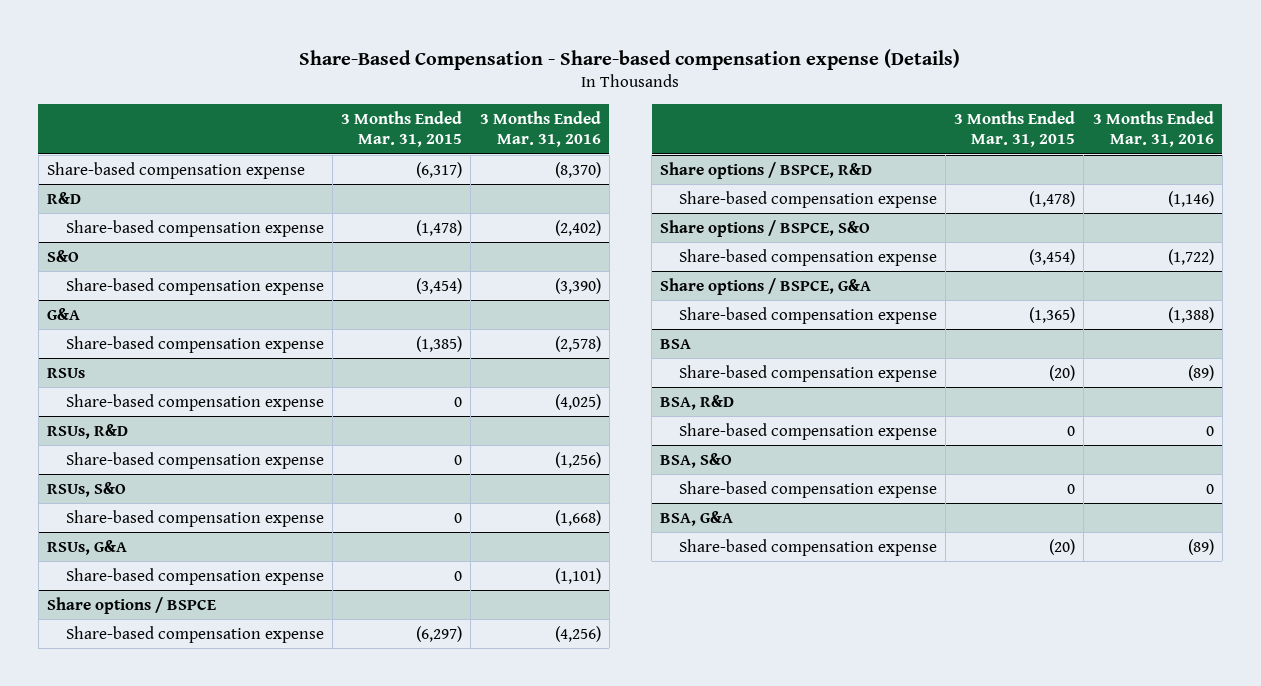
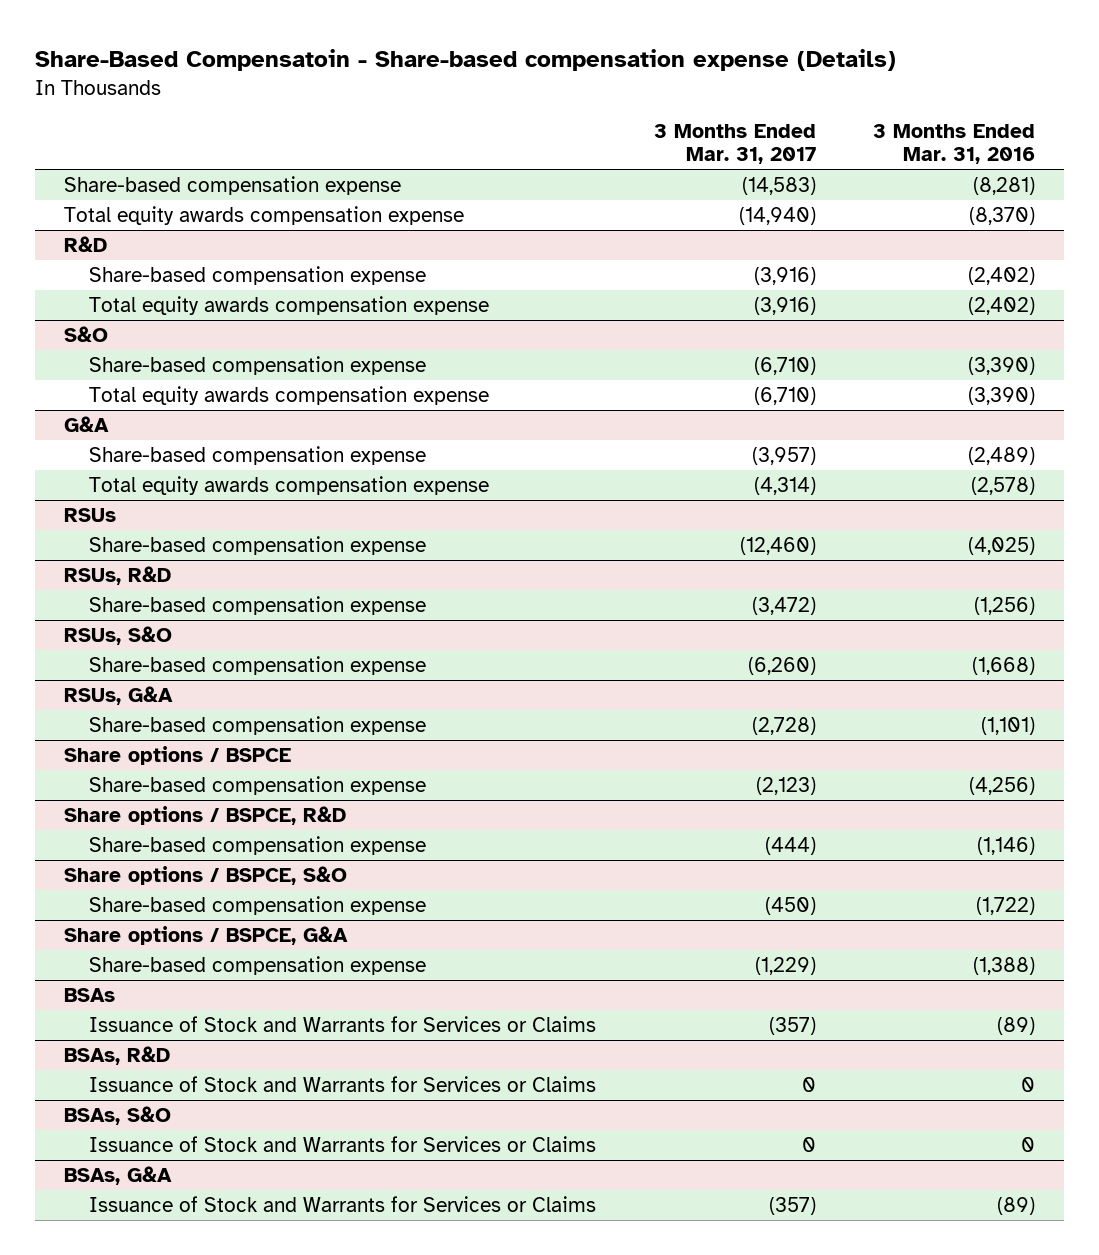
- Share-Based Compensation - Share-based compensation expense (Details)
+ Share-Based Compensatoin - Share-based compensation expense (Details)
- | 3 Months Ended Mar. 31, 2015 | 3 Months Ended Mar. 31, 2016
+ | 3 Months Ended Mar. 31, 2017 | 3 Months Ended Mar. 31, 2016
- Share-based compensation expense | (6,317) | (8,370)
+ Share-based compensation expense | (14,583) | (8,281)
+ Total equity awards compensation expense | (14,940) | (8,370)
@ R&D
+ Total equity awards compensation expense | (3,916) | (2,402)
@ S&O
+ Total equity awards compensation expense | (6,710) | (3,390)
@ G&A
- Share-based compensation expense | (1,385) | (2,578)
+ Share-based compensation expense | (3,957) | (2,489)
+ Total equity awards compensation expense | (4,314) | (2,578)
- BSA
- Share-based compensation expense | (20) | (89)
- BSA, R&D
- Share-based compensation expense | 0 | 0
- BSA, S&O
- Share-based compensation expense | 0 | 0
- BSA, G&A
- Share-based compensation expense | (20) | (89)
+ BSAs
+ Issuance of Stock and Warrants for Services or Claims | (357) | (89)
+ BSAs, R&D
+ Issuance of Stock and Warrants for Services or Claims | 0 | 0
+ BSAs, S&O
+ Issuance of Stock and Warrants for Services or Claims | 0 | 0
+ BSAs, G&A
+ Issuance of Stock and Warrants for Services or Claims | (357) | (89)

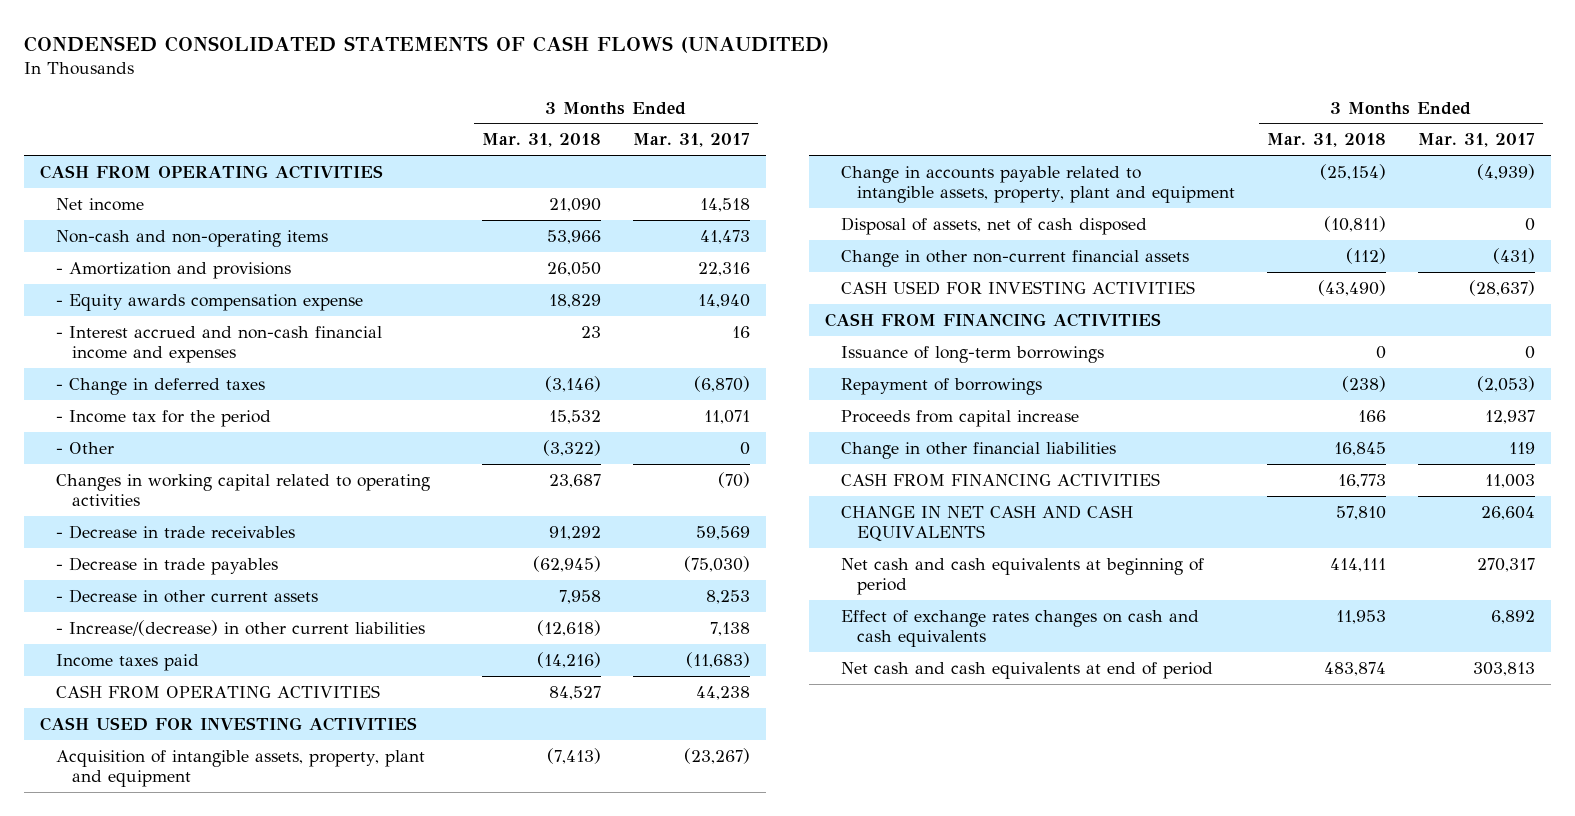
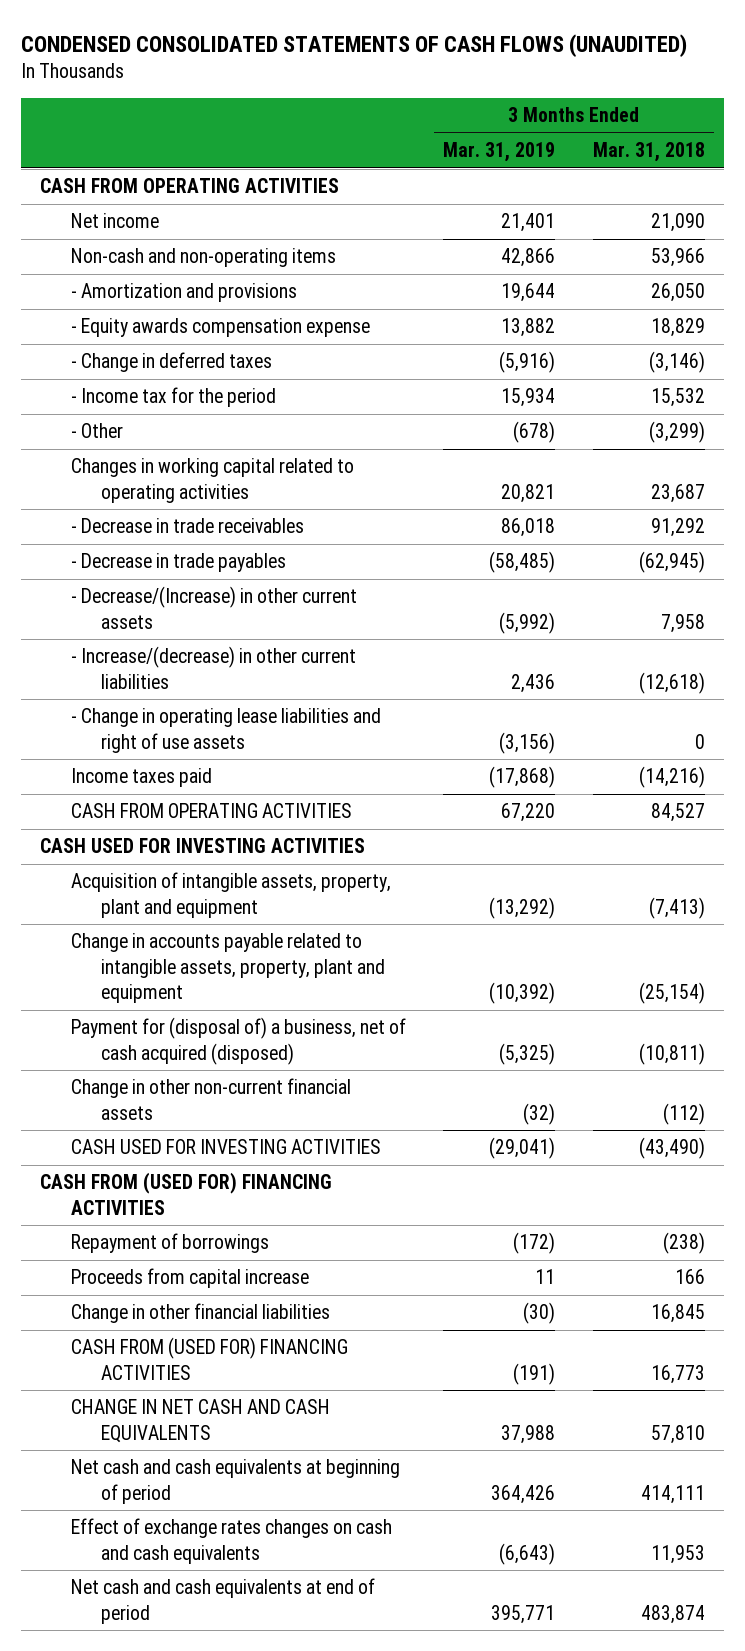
- | 3 Months Ended Mar. 31, 2018 | 3 Months Ended Mar. 31, 2017
+ | 3 Months Ended Mar. 31, 2019 | 3 Months Ended Mar. 31, 2018
- - Interest accrued and non-cash financial income and expenses | 23 | 16
- - Other | (3,322) | 0
+ - Other | (678) | (3,299)
- - Decrease in other current assets | 7,958 | 8,253
+ - Decrease/(Increase) in other current assets | (5,992) | 7,958
+ - Change in operating lease liabilities and right of use assets | (3,156) | 0
- Disposal of assets, net of cash disposed | (10,811) | 0
+ Payment for (disposal of) a business, net of cash acquired (disposed) | (5,325) | (10,811)
- CASH FROM FINANCING ACTIVITIES
- Issuance of long-term borrowings | 0 | 0
+ CASH FROM (USED FOR) FINANCING ACTIVITIES
- CASH FROM FINANCING ACTIVITIES | 16,773 | 11,003
+ CASH FROM (USED FOR) FINANCING ACTIVITIES | (191) | 16,773

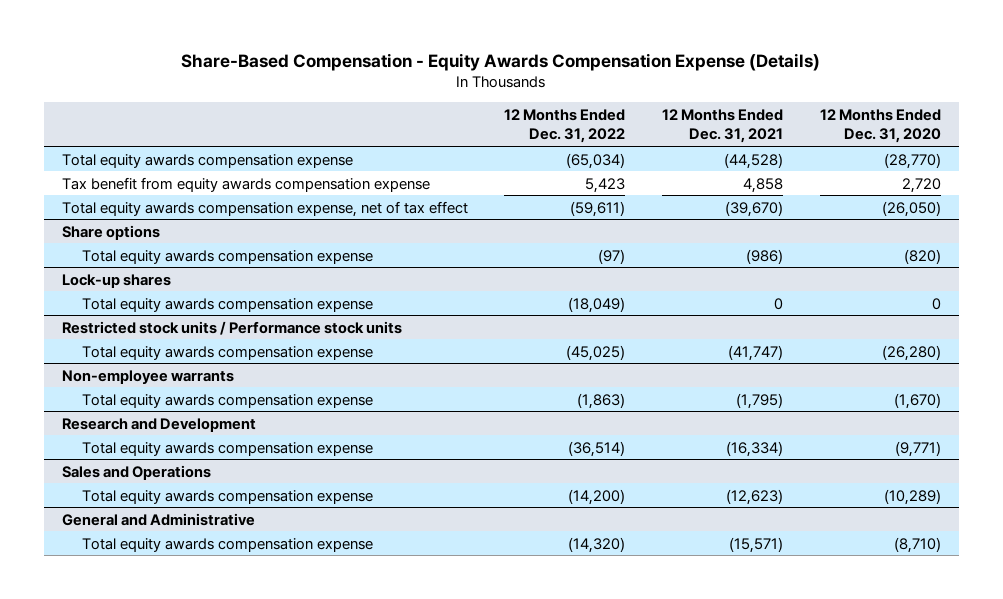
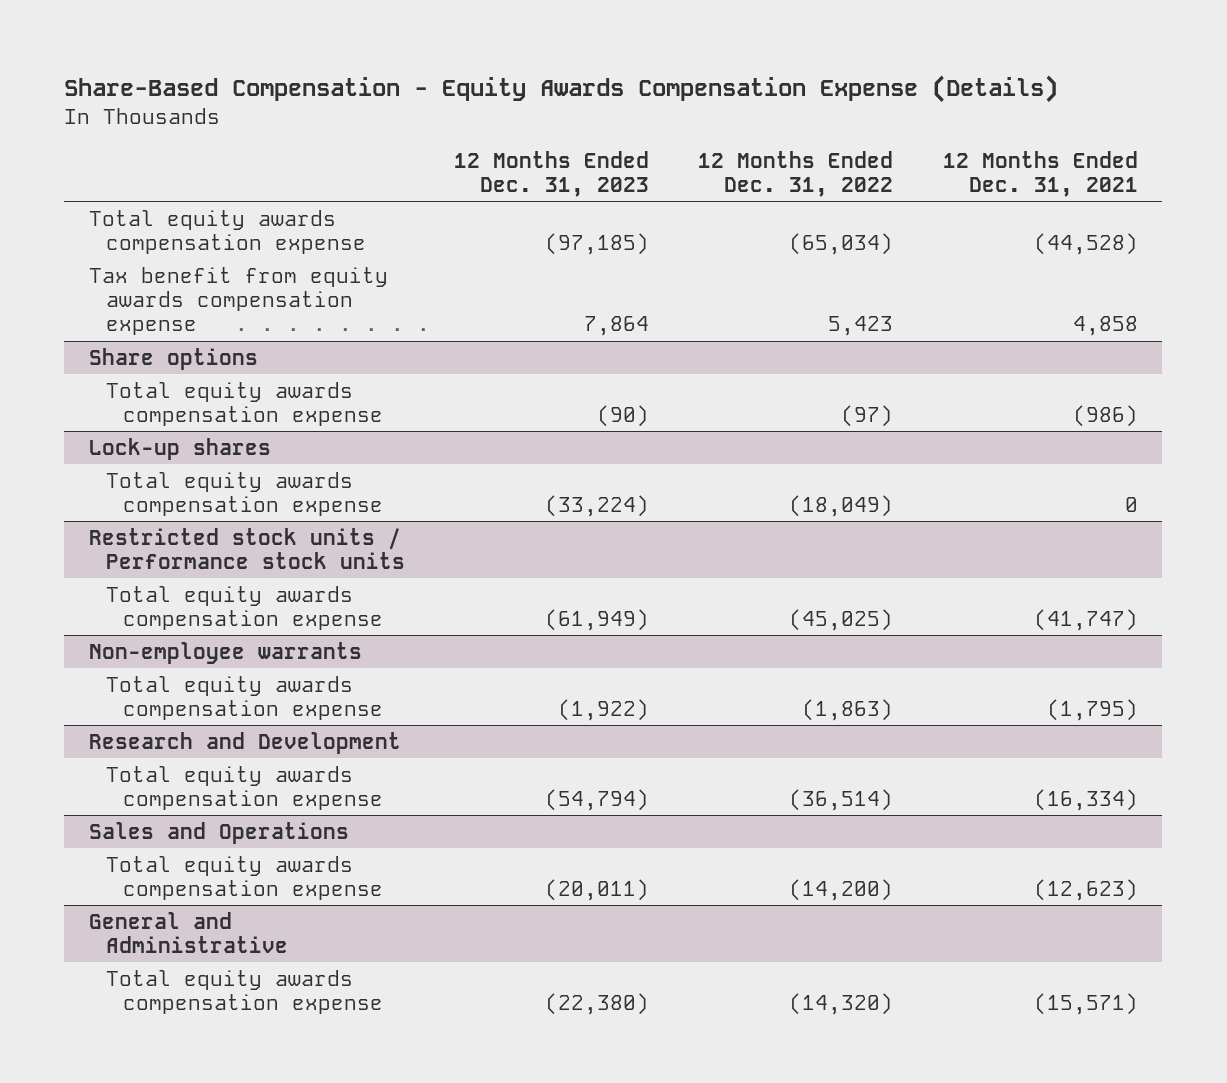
- | 12 Months Ended Dec. 31, 2022 | 12 Months Ended Dec. 31, 2021 | 12 Months Ended Dec. 31, 2020
+ | 12 Months Ended Dec. 31, 2023 | 12 Months Ended Dec. 31, 2022 | 12 Months Ended Dec. 31, 2021
- Total equity awards compensation expense, net of tax effect | (59,611) | (39,670) | (26,050)

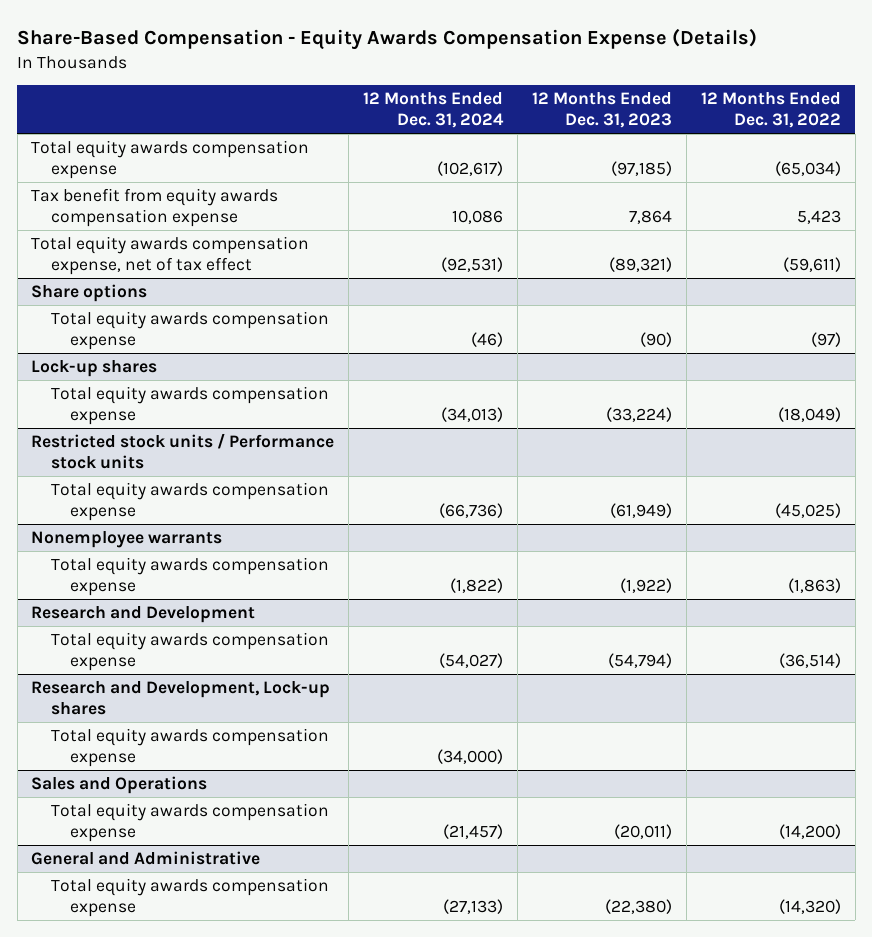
- | 12 Months Ended Dec. 31, 2023 | 12 Months Ended Dec. 31, 2022 | 12 Months Ended Dec. 31, 2021
+ | 12 Months Ended Dec. 31, 2024 | 12 Months Ended Dec. 31, 2023 | 12 Months Ended Dec. 31, 2022
+ Total equity awards compensation expense, net of tax effect | (92,531) | (89,321) | (59,611)
- Non-employee warrants
+ Nonemployee warrants
+ Research and Development, Lock-up shares
+ Total equity awards compensation expense | (34,000) | |

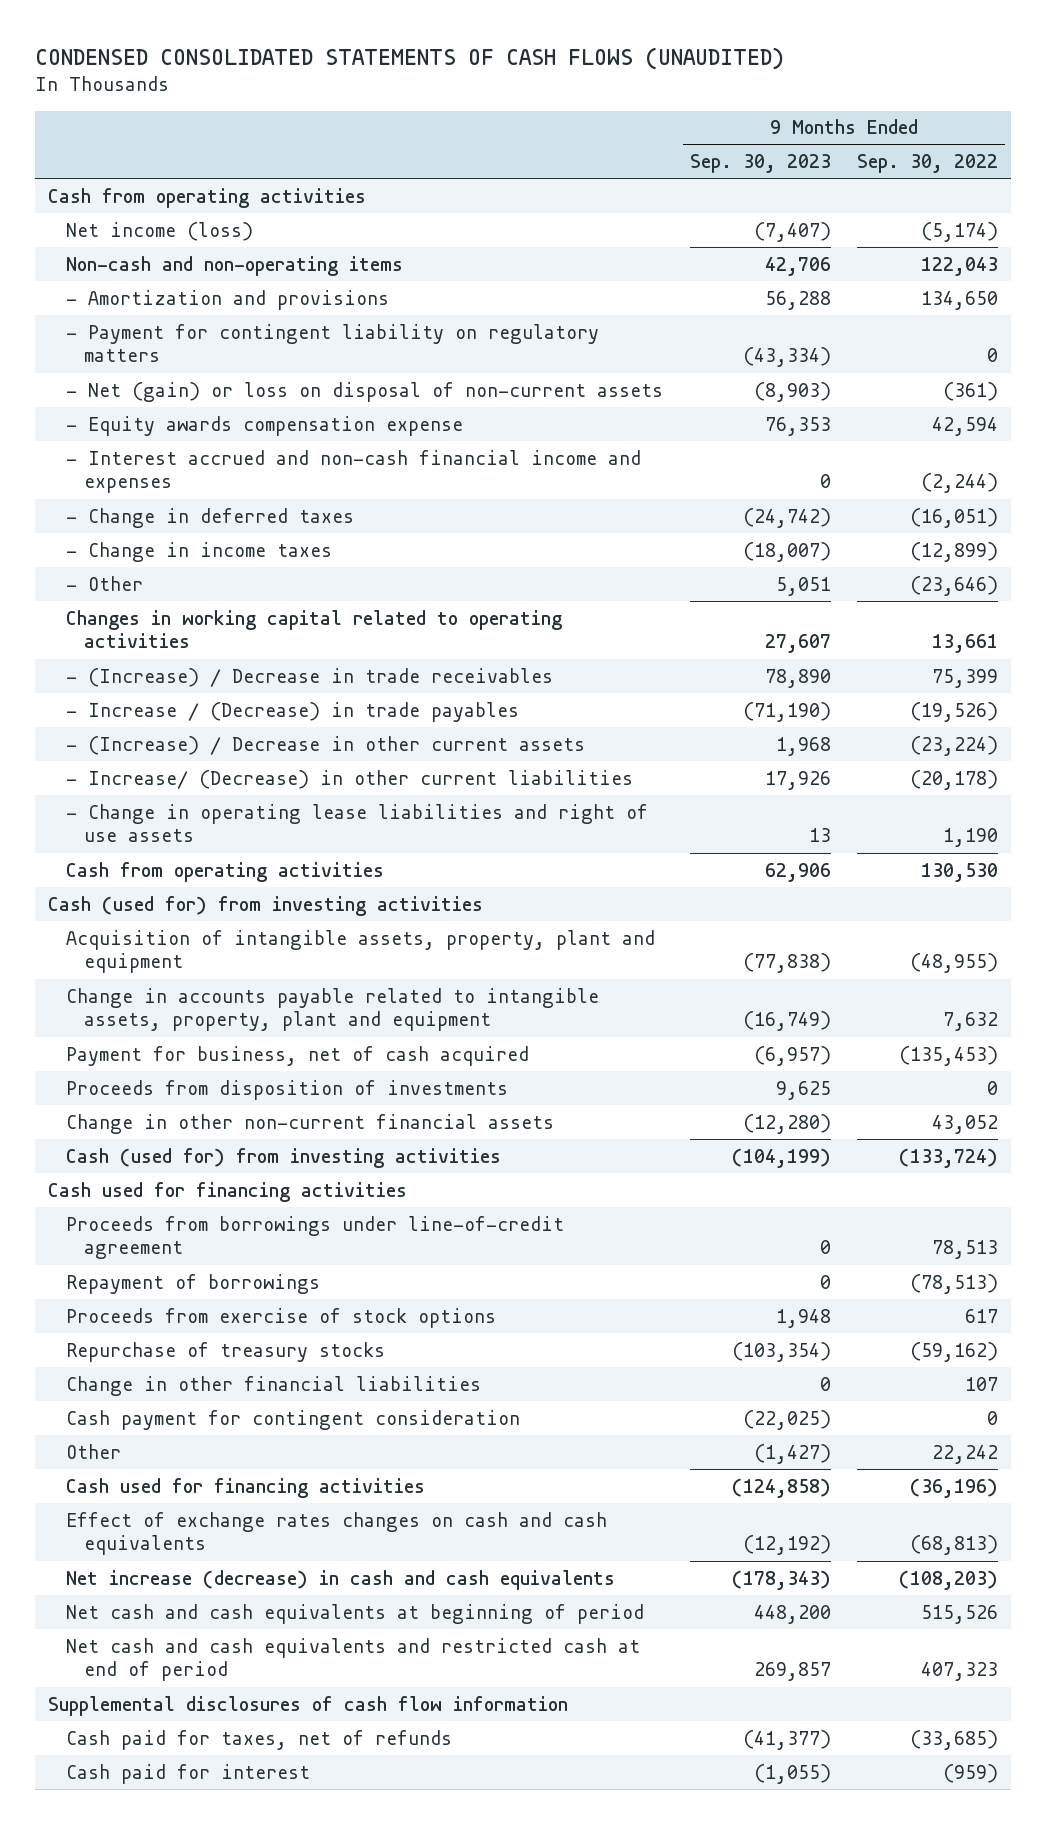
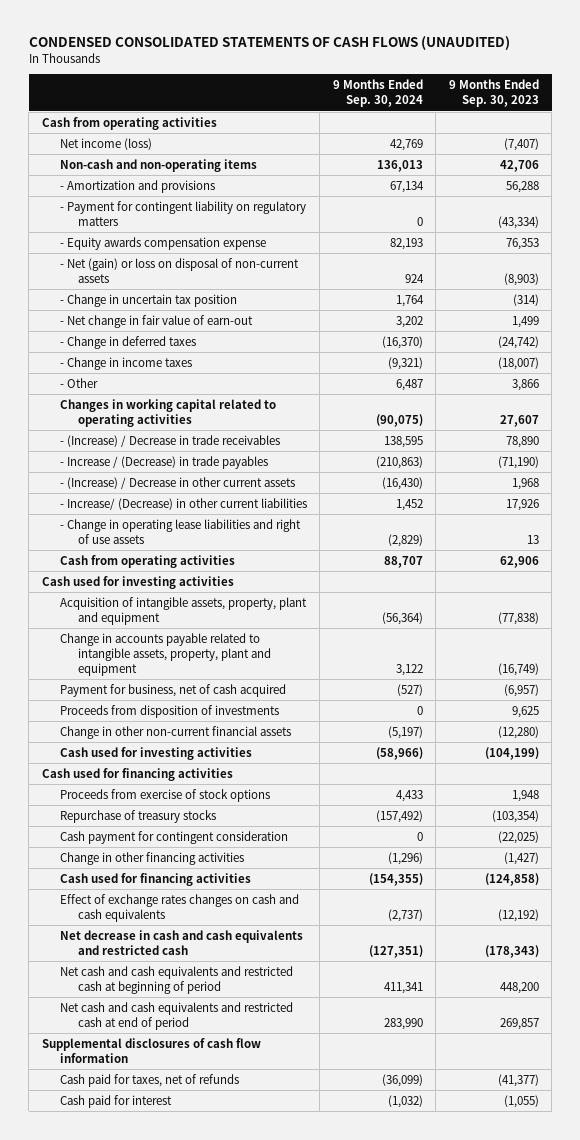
- | 9 Months Ended Sep. 30, 2023 | 9 Months Ended Sep. 30, 2022
+ | 9 Months Ended Sep. 30, 2024 | 9 Months Ended Sep. 30, 2023
- - Interest accrued and non-cash financial income and expenses | 0 | (2,244)
moved down: - Net (gain) or loss on disposal of non-current assets | 924 | (8,903)
+ - Change in uncertain tax position | 1,764 | (314)
+ - Net change in fair value of earn-out | 3,202 | 1,499
- - Other | 5,051 | (23,646)
+ - Other | 6,487 | 3,866
- Cash (used for) from investing activities
+ Cash used for investing activities
- Cash (used for) from investing activities | (104,199) | (133,724)
+ Cash used for investing activities | (58,966) | (104,199)
- Proceeds from borrowings under line-of-credit agreement | 0 | 78,513
- Repayment of borrowings | 0 | (78,513)
- Change in other financial liabilities | 0 | 107
- Other | (1,427) | 22,242
+ Change in other financing activities | (1,296) | (1,427)
- Net increase (decrease) in cash and cash equivalents | (178,343) | (108,203)
- Net cash and cash equivalents at beginning of period | 448,200 | 515,526
+ Net decrease in cash and cash equivalents and restricted cash | (127,351) | (178,343)
+ Net cash and cash equivalents and restricted cash at beginning of period | 411,341 | 448,200

